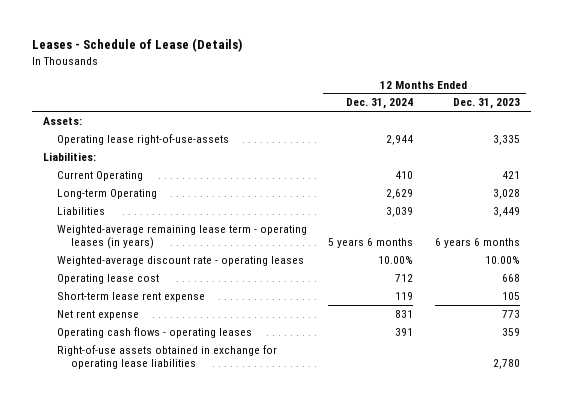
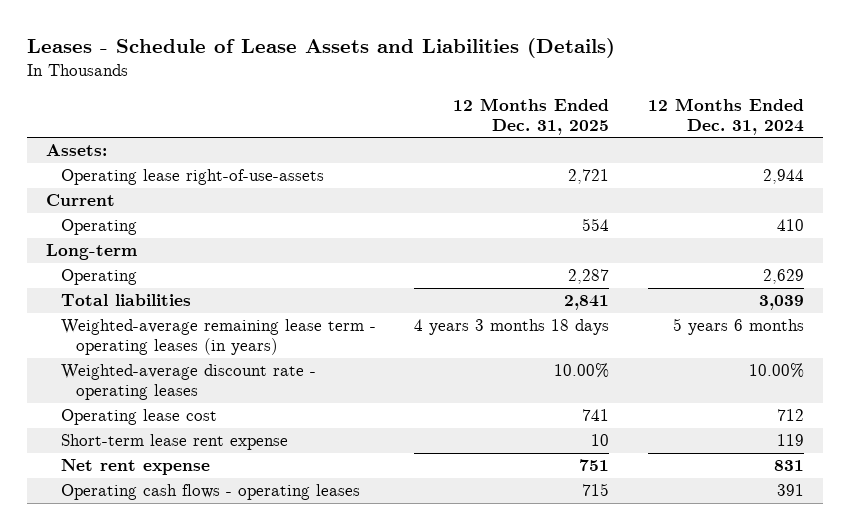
- Leases - Schedule of Lease (Details)
+ Leases - Schedule of Lease Assets and Liabilities (Details)
- | 12 Months Ended Dec. 31, 2024 | 12 Months Ended Dec. 31, 2023
+ | 12 Months Ended Dec. 31, 2025 | 12 Months Ended Dec. 31, 2024
- Liabilities:
- Current Operating | 410 | 421
- Long-term Operating | 2,629 | 3,028
- Liabilities | 3,039 | 3,449
+ Current
+ Operating | 554 | 410
+ Long-term
+ Operating | 2,287 | 2,629
+ Total liabilities | 2,841 | 3,039
- Right-of-use assets obtained in exchange for operating lease liabilities | | 2,780

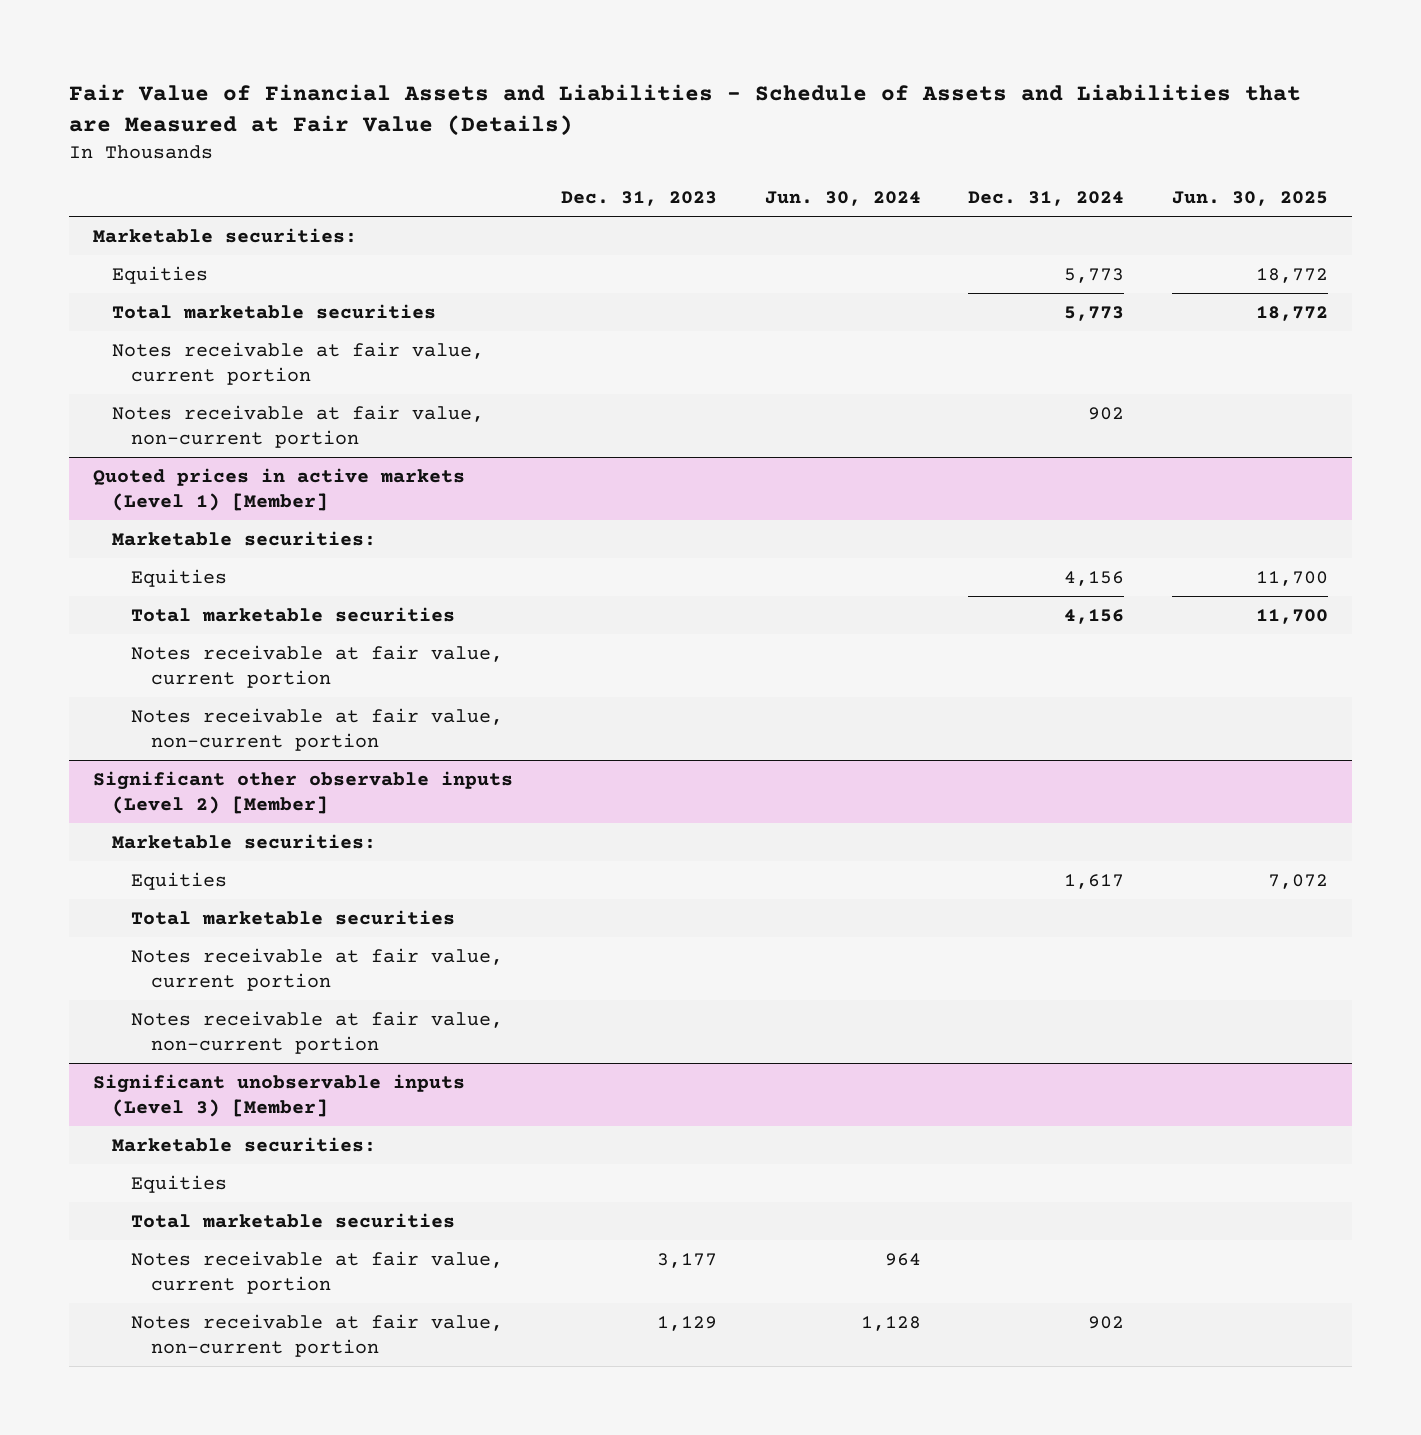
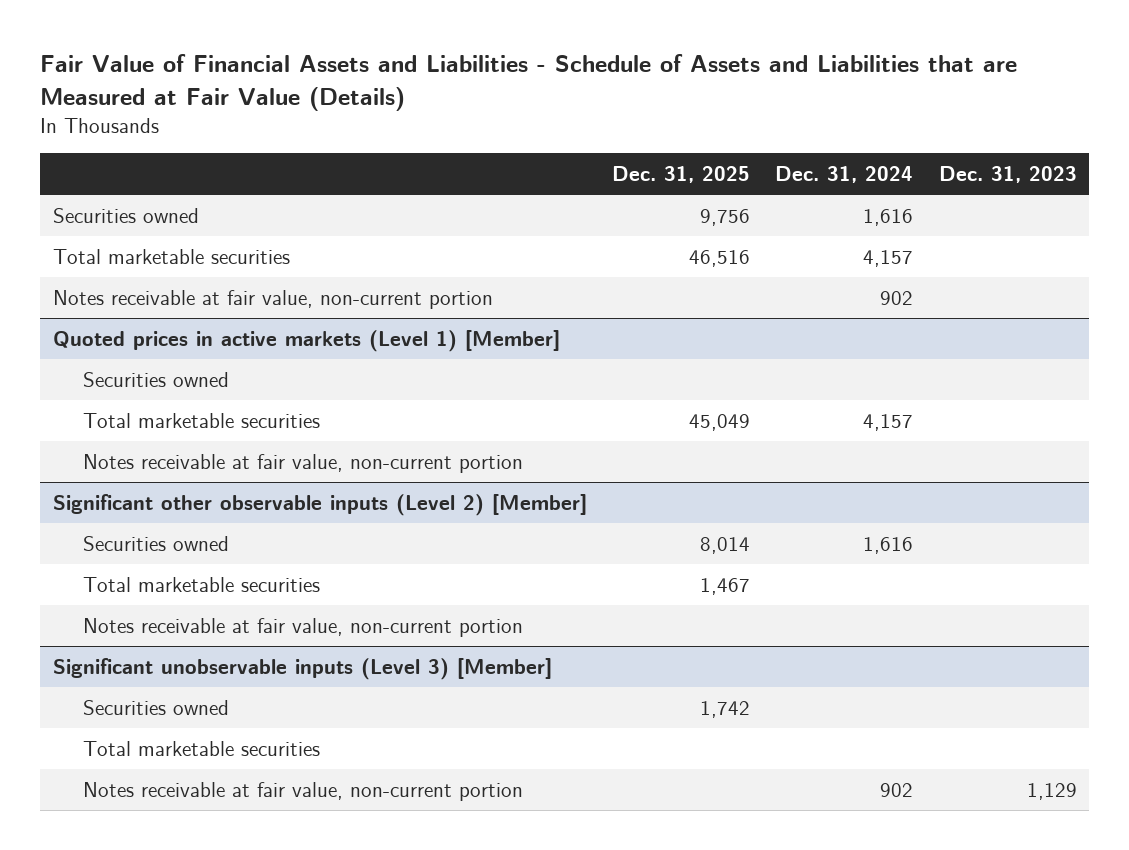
- | Dec. 31, 2023 | Jun. 30, 2024 | Dec. 31, 2024 | Jun. 30, 2025
+ | Dec. 31, 2025 | Dec. 31, 2024 | Dec. 31, 2023
- Marketable securities:
- Equities | | | 5,773 | 18,772
- Total marketable securities | | | 5,773 | 18,772
- Notes receivable at fair value, current portion
+ Securities owned | 9,756 | 1,616 |
+ Total marketable securities | 46,516 | 4,157 |
@ Quoted prices in active markets (Level 1) [Member]
- Marketable securities:
- Equities | | | 4,156 | 11,700
- Total marketable securities | | | 4,156 | 11,700
- Notes receivable at fair value, current portion
+ Securities owned
+ Total marketable securities | 45,049 | 4,157 |
@ Significant other observable inputs (Level 2) [Member]
- Marketable securities:
- Equities | | | 1,617 | 7,072
+ Securities owned | 8,014 | 1,616 |
- Notes receivable at fair value, current portion
@ Significant unobservable inputs (Level 3) [Member]
- Marketable securities:
- Equities
+ Securities owned | 1,742 | |
- Notes receivable at fair value, current portion | 3,177 | 964 | |

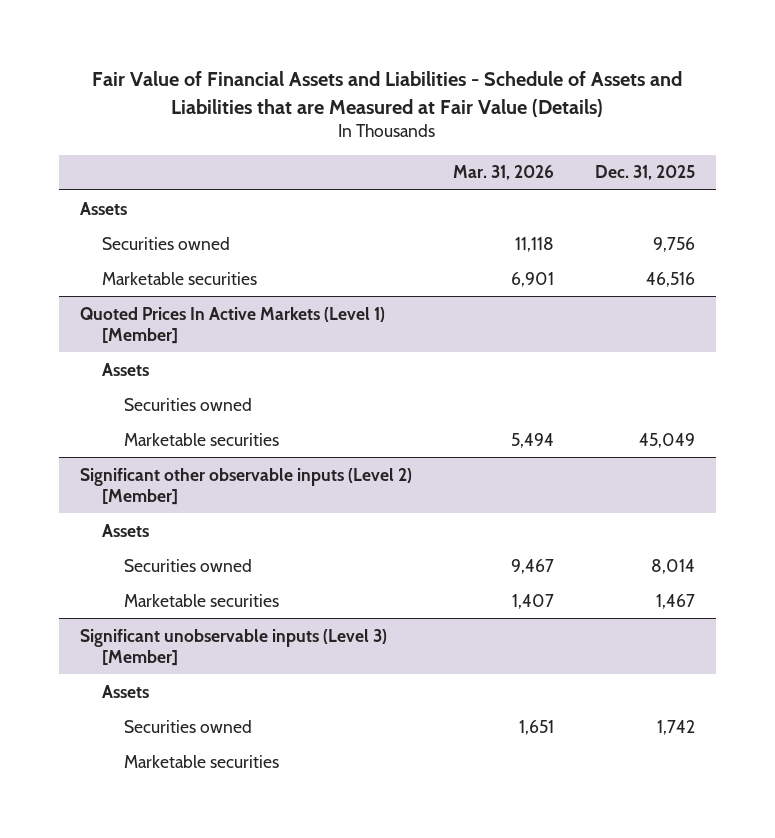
- | Dec. 31, 2025 | Dec. 31, 2024 | Dec. 31, 2023
+ | Mar. 31, 2026 | Dec. 31, 2025
+ Assets
- Total marketable securities | 46,516 | 4,157 |
- Notes receivable at fair value, non-current portion | | 902 |
- Quoted prices in active markets (Level 1) [Member]
+ Marketable securities | 6,901 | 46,516
+ Quoted Prices In Active Markets (Level 1) [Member]
+ Assets
- Total marketable securities | 45,049 | 4,157 |
- Notes receivable at fair value, non-current portion
+ Marketable securities | 5,494 | 45,049
@ Significant other observable inputs (Level 2) [Member]
+ Assets
- Total marketable securities | 1,467 | |
- Notes receivable at fair value, non-current portion
+ Marketable securities | 1,407 | 1,467
@ Significant unobservable inputs (Level 3) [Member]
+ Assets
- Total marketable securities
- Notes receivable at fair value, non-current portion | | 902 | 1,129
+ Marketable securities

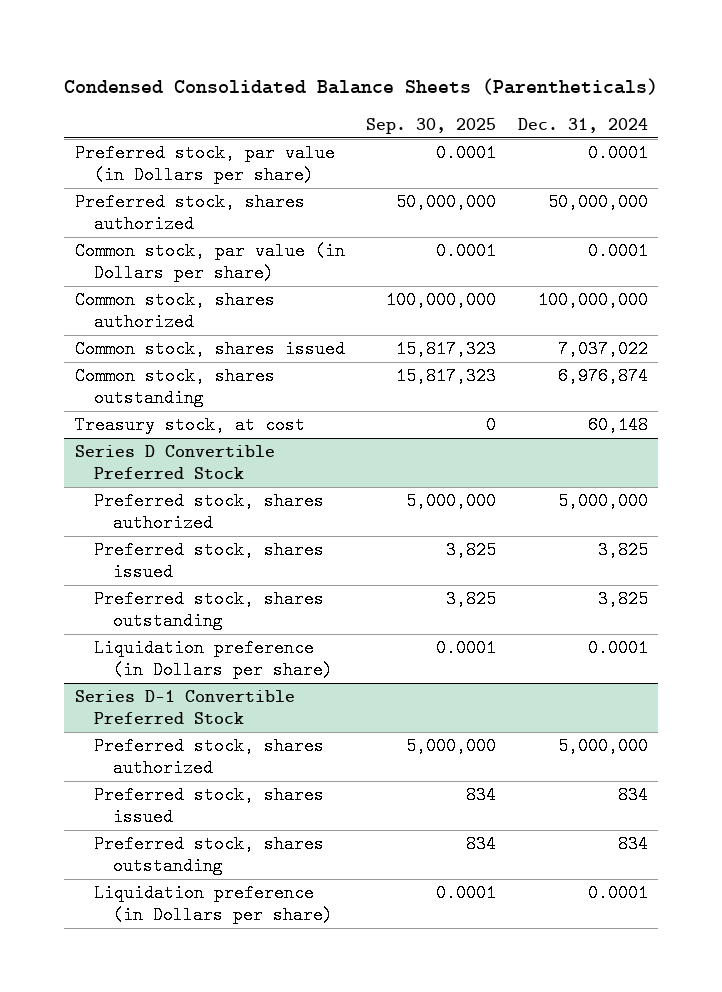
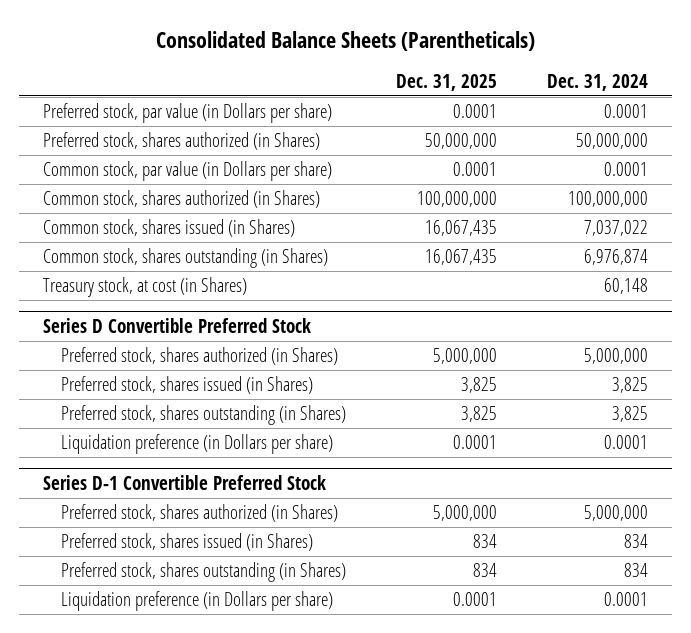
- Condensed Consolidated Balance Sheets (Parentheticals)
+ Consolidated Balance Sheets (Parentheticals)
- | Sep. 30, 2025 | Dec. 31, 2024
+ | Dec. 31, 2025 | Dec. 31, 2024
- Preferred stock, shares authorized | 50,000,000 | 50,000,000
+ Preferred stock, shares authorized (in Shares) | 50,000,000 | 50,000,000
- Common stock, shares authorized | 100,000,000 | 100,000,000
- Common stock, shares issued | 15,817,323 | 7,037,022
- Common stock, shares outstanding | 15,817,323 | 6,976,874
- Treasury stock, at cost | 0 | 60,148
+ Common stock, shares authorized (in Shares) | 100,000,000 | 100,000,000
+ Common stock, shares issued (in Shares) | 16,067,435 | 7,037,022
+ Common stock, shares outstanding (in Shares) | 16,067,435 | 6,976,874
+ Treasury stock, at cost (in Shares) | | 60,148
@ Series D Convertible Preferred Stock
- Preferred stock, shares authorized | 5,000,000 | 5,000,000
- Preferred stock, shares issued | 3,825 | 3,825
- Preferred stock, shares outstanding | 3,825 | 3,825
+ Preferred stock, shares authorized (in Shares) | 5,000,000 | 5,000,000
+ Preferred stock, shares issued (in Shares) | 3,825 | 3,825
+ Preferred stock, shares outstanding (in Shares) | 3,825 | 3,825
@ Series D-1 Convertible Preferred Stock
- Preferred stock, shares authorized | 5,000,000 | 5,000,000
- Preferred stock, shares issued | 834 | 834
- Preferred stock, shares outstanding | 834 | 834
+ Preferred stock, shares authorized (in Shares) | 5,000,000 | 5,000,000
+ Preferred stock, shares issued (in Shares) | 834 | 834
+ Preferred stock, shares outstanding (in Shares) | 834 | 834

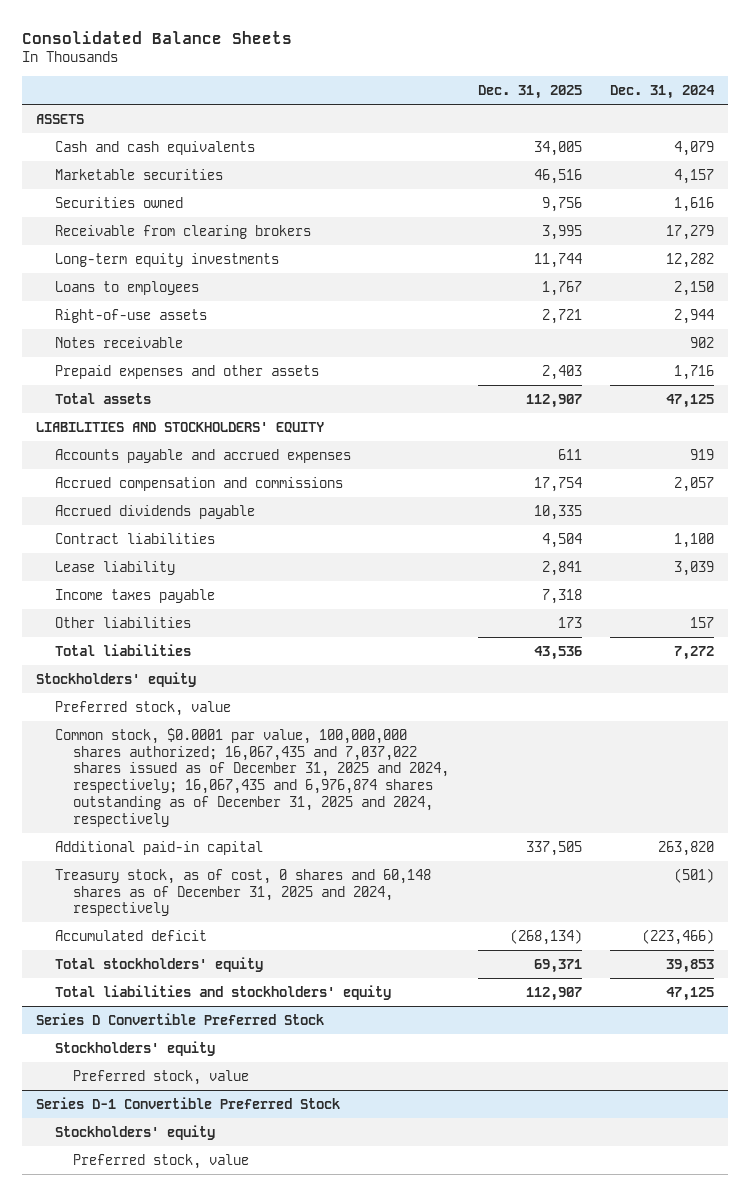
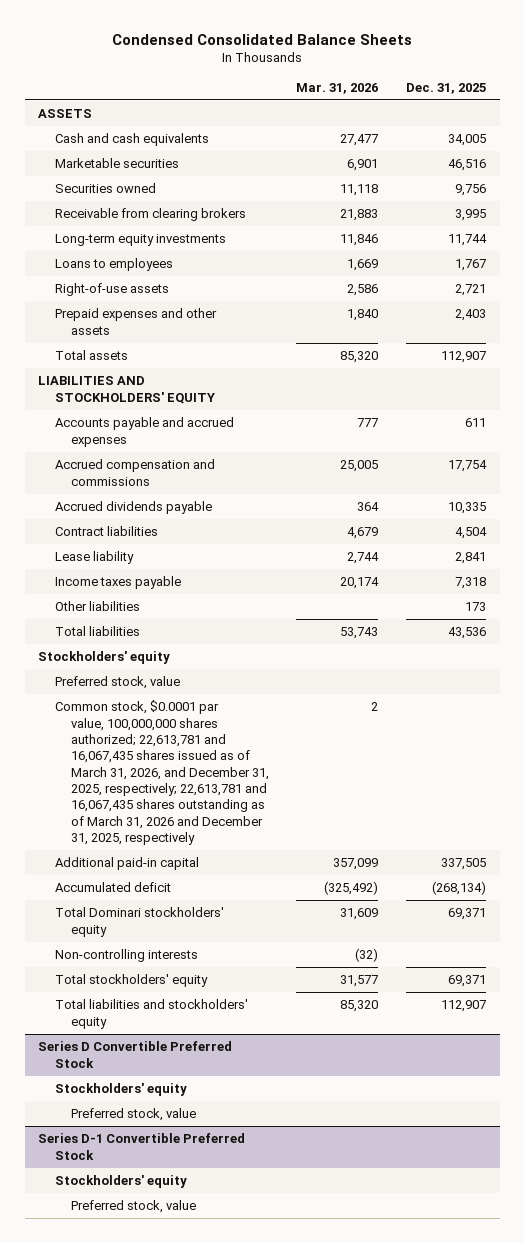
- Consolidated Balance Sheets
+ Condensed Consolidated Balance Sheets
- | Dec. 31, 2025 | Dec. 31, 2024
+ | Mar. 31, 2026 | Dec. 31, 2025
- Notes receivable | | 902
- Common stock, $0.0001 par value, 100,000,000 shares authorized; 16,067,435 and 7,037,022 shares issued as of December 31, 2025 and 2024, respectively; 16,067,435 and 6,976,874 shares outstanding as of December 31, 2025 and 2024, respectively
+ Common stock, $0.0001 par value, 100,000,000 shares authorized; 22,613,781 and 16,067,435 shares issued as of March 31, 2026, and December 31, 2025, respectively; 22,613,781 and 16,067,435 shares outstanding as of March 31, 2026 and December 31, 2025, respectively | 2 |
- Treasury stock, as of cost, 0 shares and 60,148 shares as of December 31, 2025 and 2024, respectively | | (501)
+ Total Dominari stockholders' equity | 31,609 | 69,371
+ Non-controlling interests | (32) |

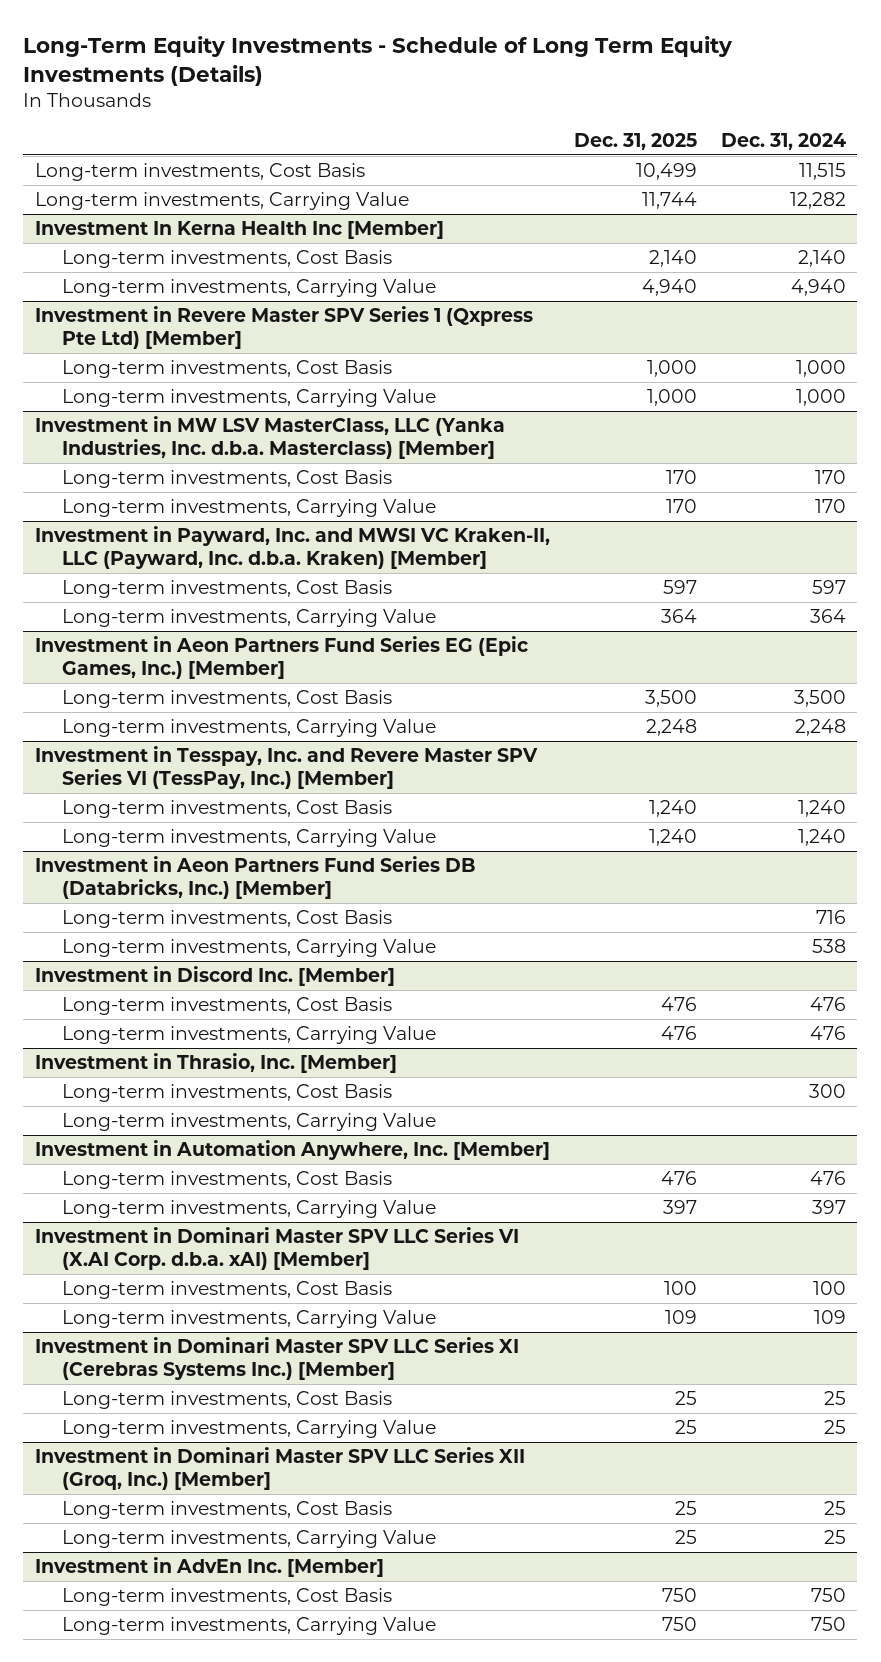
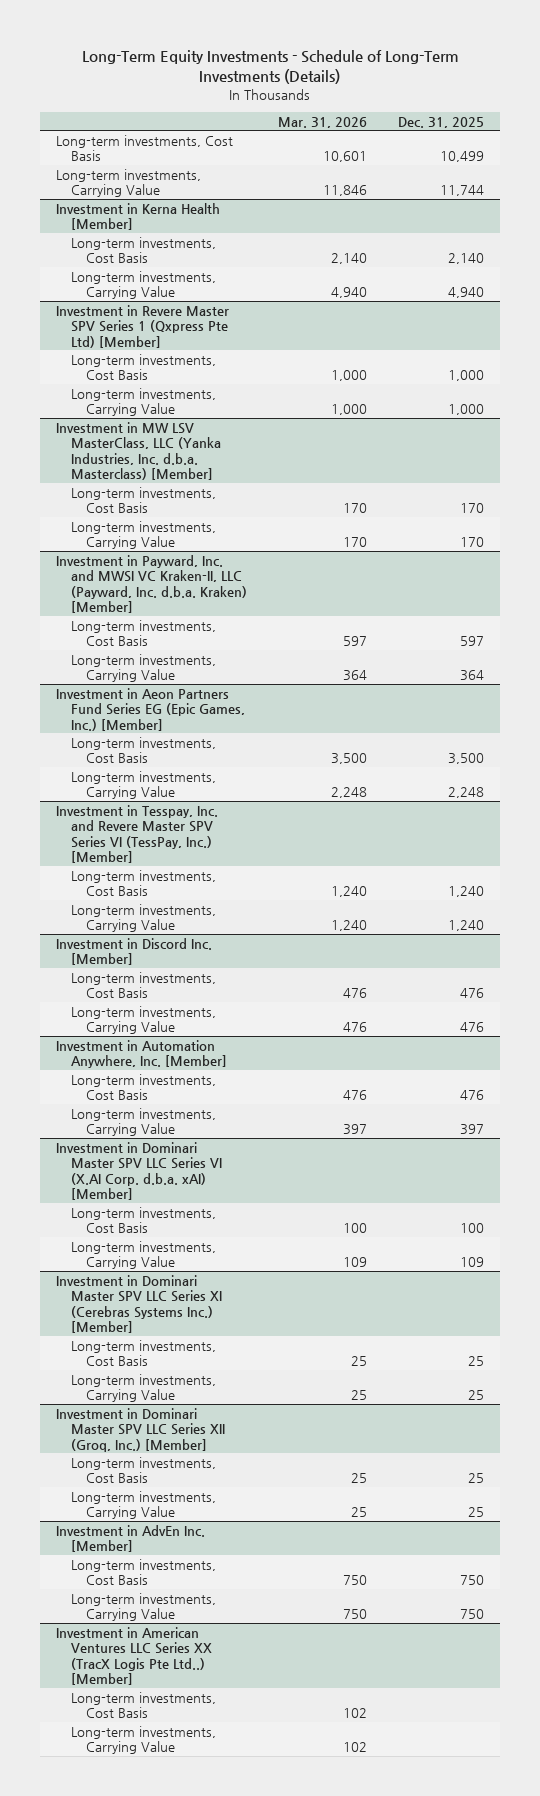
- Long-Term Equity Investments - Schedule of Long Term Equity Investments (Details)
+ Long-Term Equity Investments - Schedule of Long-Term Investments (Details)
- | Dec. 31, 2025 | Dec. 31, 2024
+ | Mar. 31, 2026 | Dec. 31, 2025
- Investment In Kerna Health Inc [Member]
+ Investment in Kerna Health [Member]
- Investment in Aeon Partners Fund Series DB (Databricks, Inc.) [Member]
- Long-term investments, Cost Basis | | 716
- Long-term investments, Carrying Value | | 538
- Investment in Thrasio, Inc. [Member]
- Long-term investments, Cost Basis | | 300
- Long-term investments, Carrying Value
+ Investment in American Ventures LLC Series XX (TracX Logis Pte Ltd..) [Member]
+ Long-term investments, Cost Basis | 102 |
+ Long-term investments, Carrying Value | 102 |

